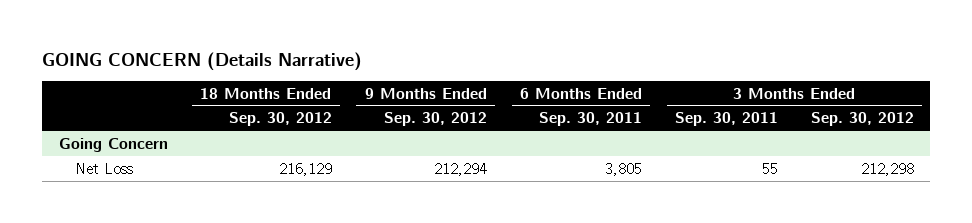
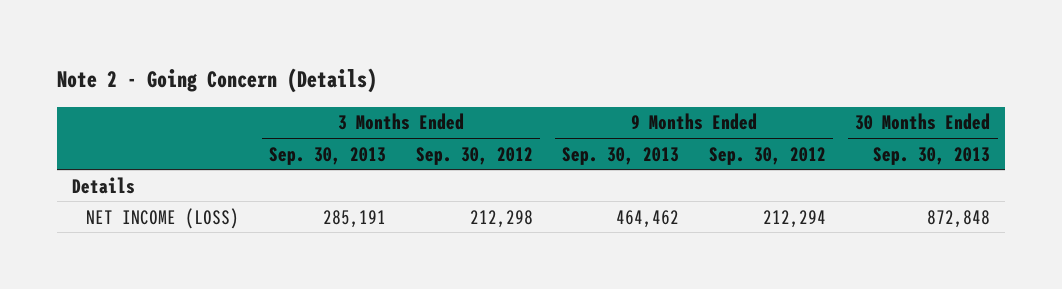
- GOING CONCERN (Details Narrative)
+ Note 2 - Going Concern (Details)
- | 18 Months Ended Sep. 30, 2012 | 9 Months Ended Sep. 30, 2012 | 6 Months Ended Sep. 30, 2011 | 3 Months Ended Sep. 30, 2011 | 3 Months Ended Sep. 30, 2012
+ | 3 Months Ended Sep. 30, 2013 | 3 Months Ended Sep. 30, 2012 | 9 Months Ended Sep. 30, 2013 | 9 Months Ended Sep. 30, 2012 | 30 Months Ended Sep. 30, 2013
- Going Concern
- Net Loss | 216,129 | 212,294 | 3,805 | 55 | 212,298
+ Details
+ NET INCOME (LOSS) | 285,191 | 212,298 | 464,462 | 212,294 | 872,848

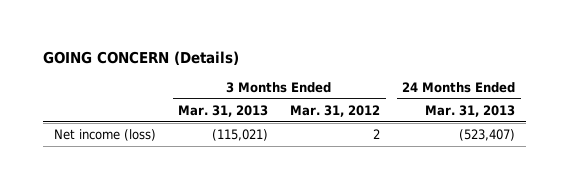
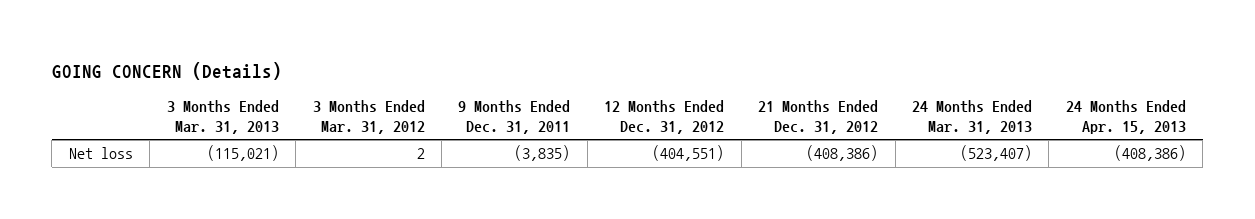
- | 3 Months Ended Mar. 31, 2013 | 3 Months Ended Mar. 31, 2012 | 24 Months Ended Mar. 31, 2013
+ | 3 Months Ended Mar. 31, 2013 | 3 Months Ended Mar. 31, 2012 | 9 Months Ended Dec. 31, 2011 | 12 Months Ended Dec. 31, 2012 | 21 Months Ended Dec. 31, 2012 | 24 Months Ended Mar. 31, 2013 | 24 Months Ended Apr. 15, 2013
- Net income (loss) | (115,021) | 2 | (523,407)
+ Net loss | (115,021) | 2 | (3,835) | (404,551) | (408,386) | (523,407) | (408,386)

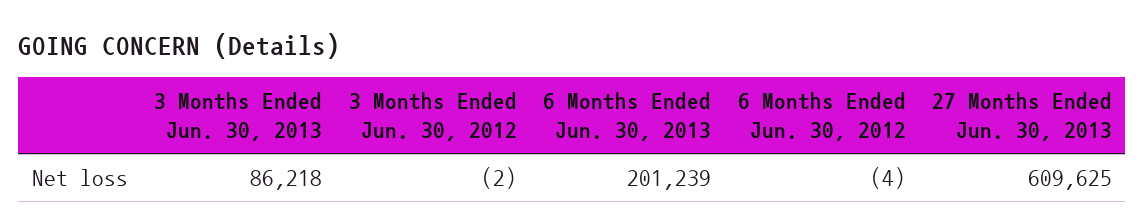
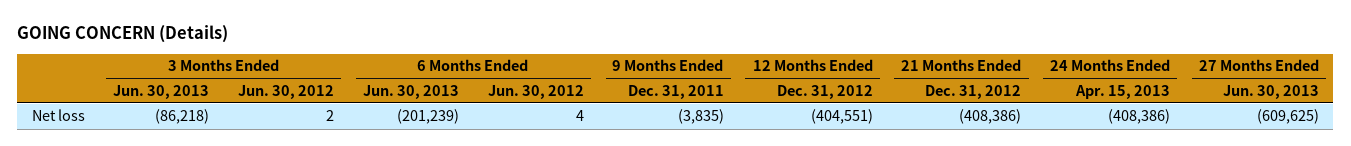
- | 3 Months Ended Jun. 30, 2013 | 3 Months Ended Jun. 30, 2012 | 6 Months Ended Jun. 30, 2013 | 6 Months Ended Jun. 30, 2012 | 27 Months Ended Jun. 30, 2013
+ | 3 Months Ended Jun. 30, 2013 | 3 Months Ended Jun. 30, 2012 | 6 Months Ended Jun. 30, 2013 | 6 Months Ended Jun. 30, 2012 | 9 Months Ended Dec. 31, 2011 | 12 Months Ended Dec. 31, 2012 | 21 Months Ended Dec. 31, 2012 | 24 Months Ended Apr. 15, 2013 | 27 Months Ended Jun. 30, 2013
- Net loss | 86,218 | (2) | 201,239 | (4) | 609,625
+ Net loss | (86,218) | 2 | (201,239) | 4 | (3,835) | (404,551) | (408,386) | (408,386) | (609,625)

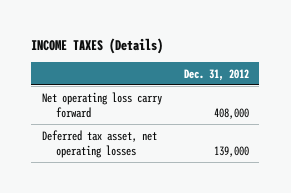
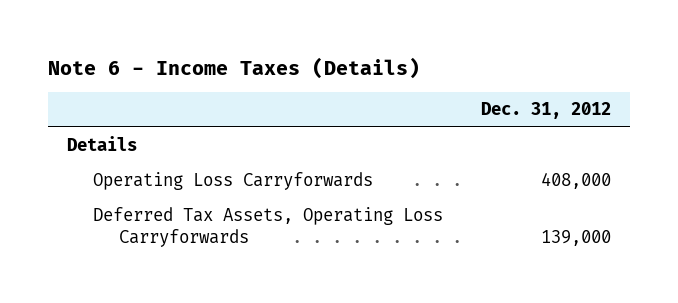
- INCOME TAXES (Details)
+ Note 6 - Income Taxes (Details)
- Net operating loss carry forward | 408,000
- Deferred tax asset, net operating losses | 139,000
+ Details
+ Operating Loss Carryforwards | 408,000
+ Deferred Tax Assets, Operating Loss Carryforwards | 139,000

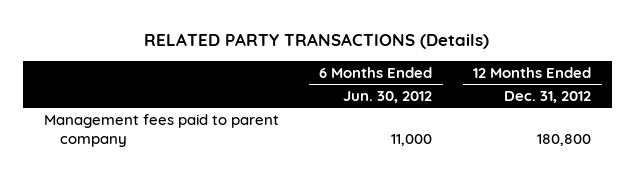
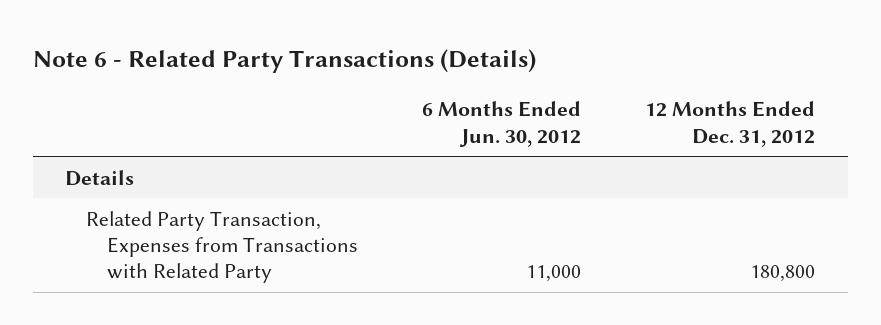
- RELATED PARTY TRANSACTIONS (Details)
+ Note 6 - Related Party Transactions (Details)
- Management fees paid to parent company | 11,000 | 180,800
+ Details
+ Related Party Transaction, Expenses from Transactions with Related Party | 11,000 | 180,800

